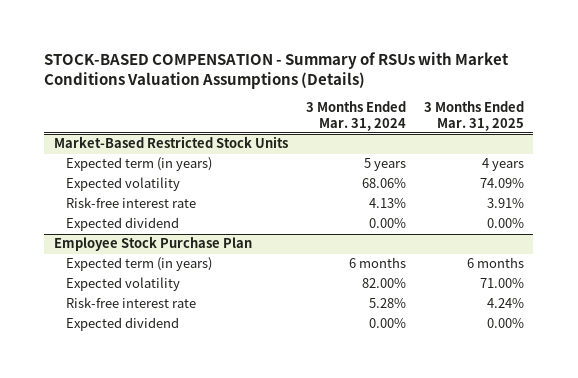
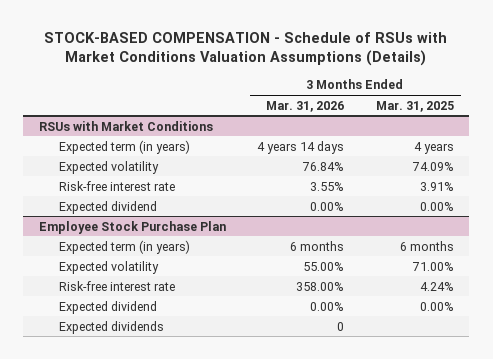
- STOCK-BASED COMPENSATION - Summary of RSUs with Market Conditions Valuation Assumptions (Details)
+ STOCK-BASED COMPENSATION - Schedule of RSUs with Market Conditions Valuation Assumptions (Details)
- | 3 Months Ended Mar. 31, 2024 | 3 Months Ended Mar. 31, 2025
+ | 3 Months Ended Mar. 31, 2026 | 3 Months Ended Mar. 31, 2025
- Market-Based Restricted Stock Units
+ RSUs with Market Conditions
@ Employee Stock Purchase Plan
+ Expected dividends | 0 |

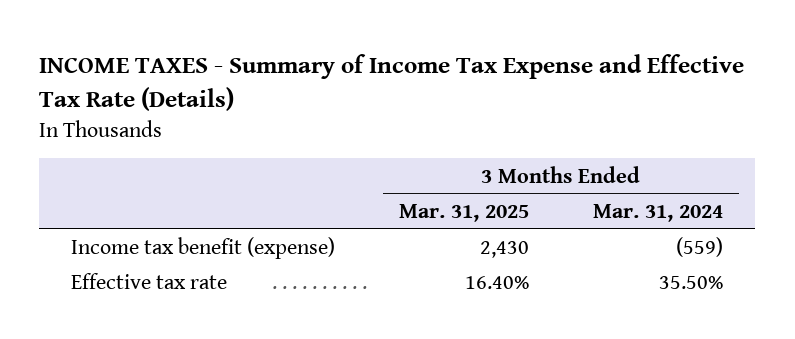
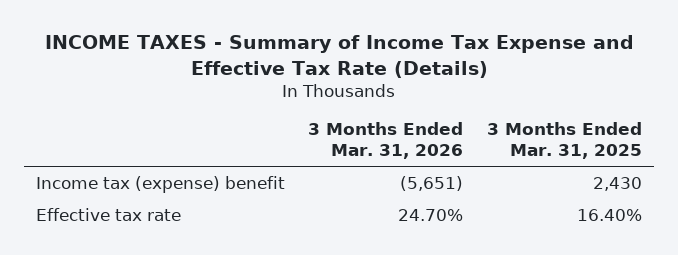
- | 3 Months Ended Mar. 31, 2025 | 3 Months Ended Mar. 31, 2024
+ | 3 Months Ended Mar. 31, 2026 | 3 Months Ended Mar. 31, 2025
- Income tax benefit (expense) | 2,430 | (559)
+ Income tax (expense) benefit | (5,651) | 2,430

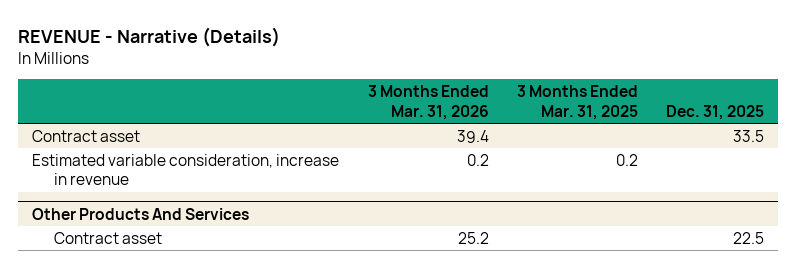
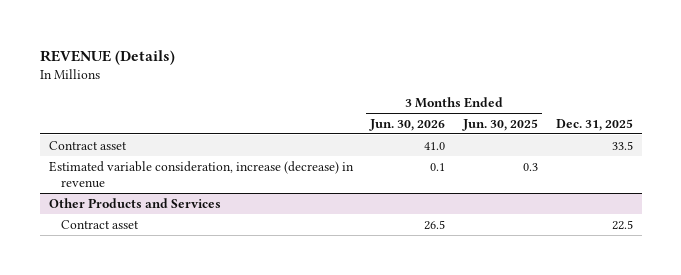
- REVENUE - Narrative (Details)
+ REVENUE (Details)
- | 3 Months Ended Mar. 31, 2026 | 3 Months Ended Mar. 31, 2025 | Dec. 31, 2025
+ | 3 Months Ended Jun. 30, 2026 | 3 Months Ended Jun. 30, 2025 | Dec. 31, 2025
- Estimated variable consideration, increase in revenue | 0.2 | 0.2 |
- Other Products And Services
+ Estimated variable consideration, increase (decrease) in revenue | 0.1 | 0.3 |
+ Other Products and Services

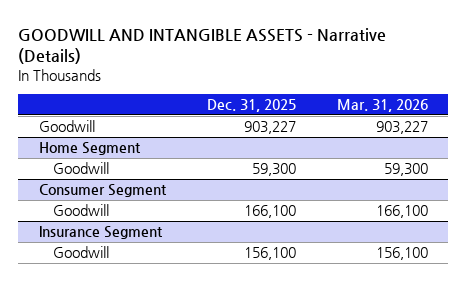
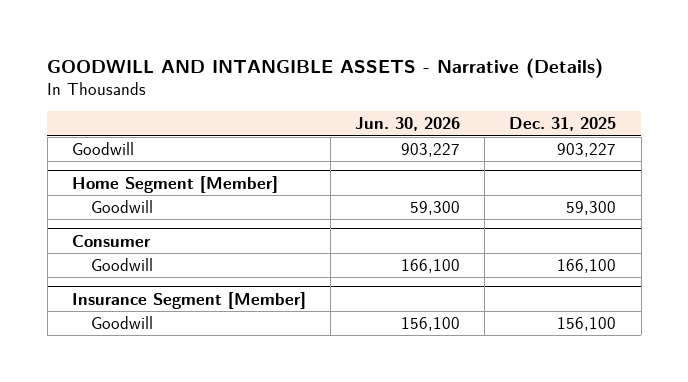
- | Dec. 31, 2025 | Mar. 31, 2026
+ | Jun. 30, 2026 | Dec. 31, 2025
- Home Segment
+ Home Segment [Member]
- Consumer Segment
+ Consumer
- Insurance Segment
+ Insurance Segment [Member]

